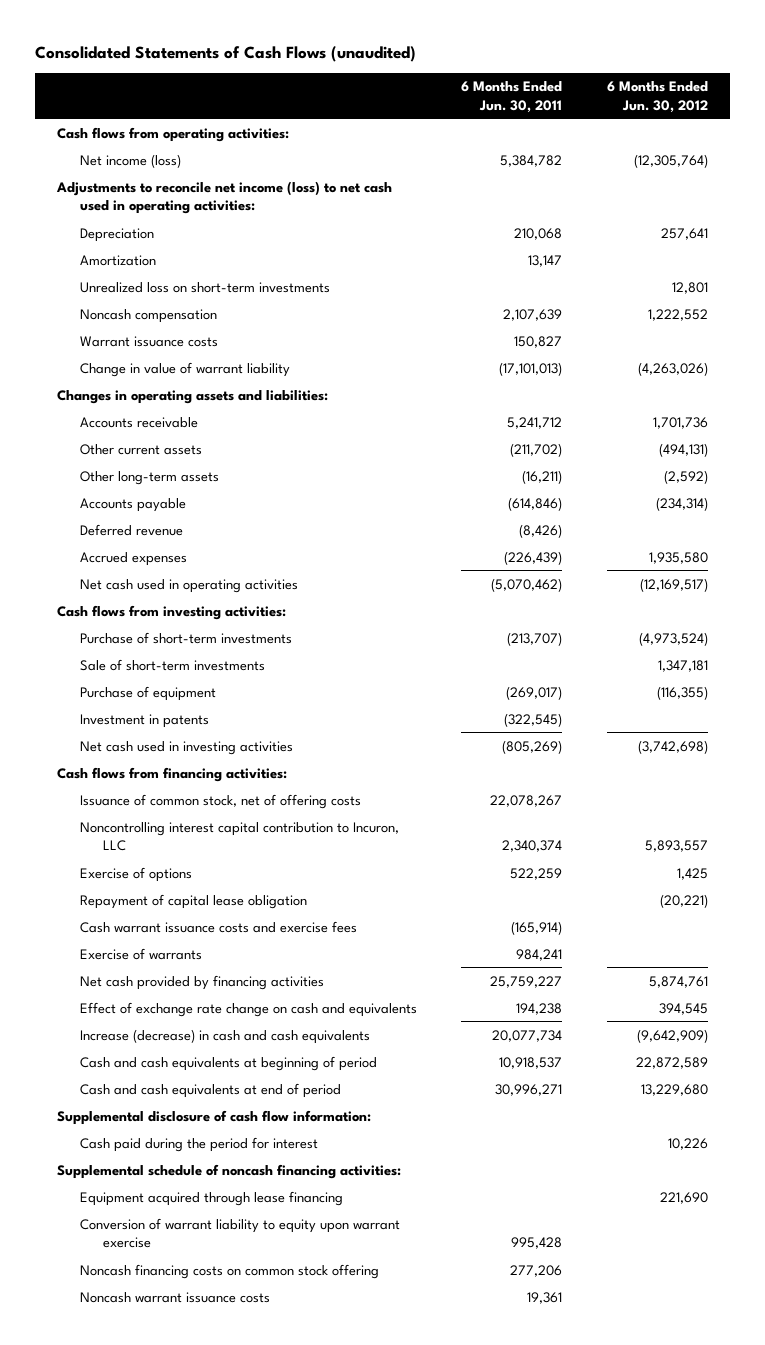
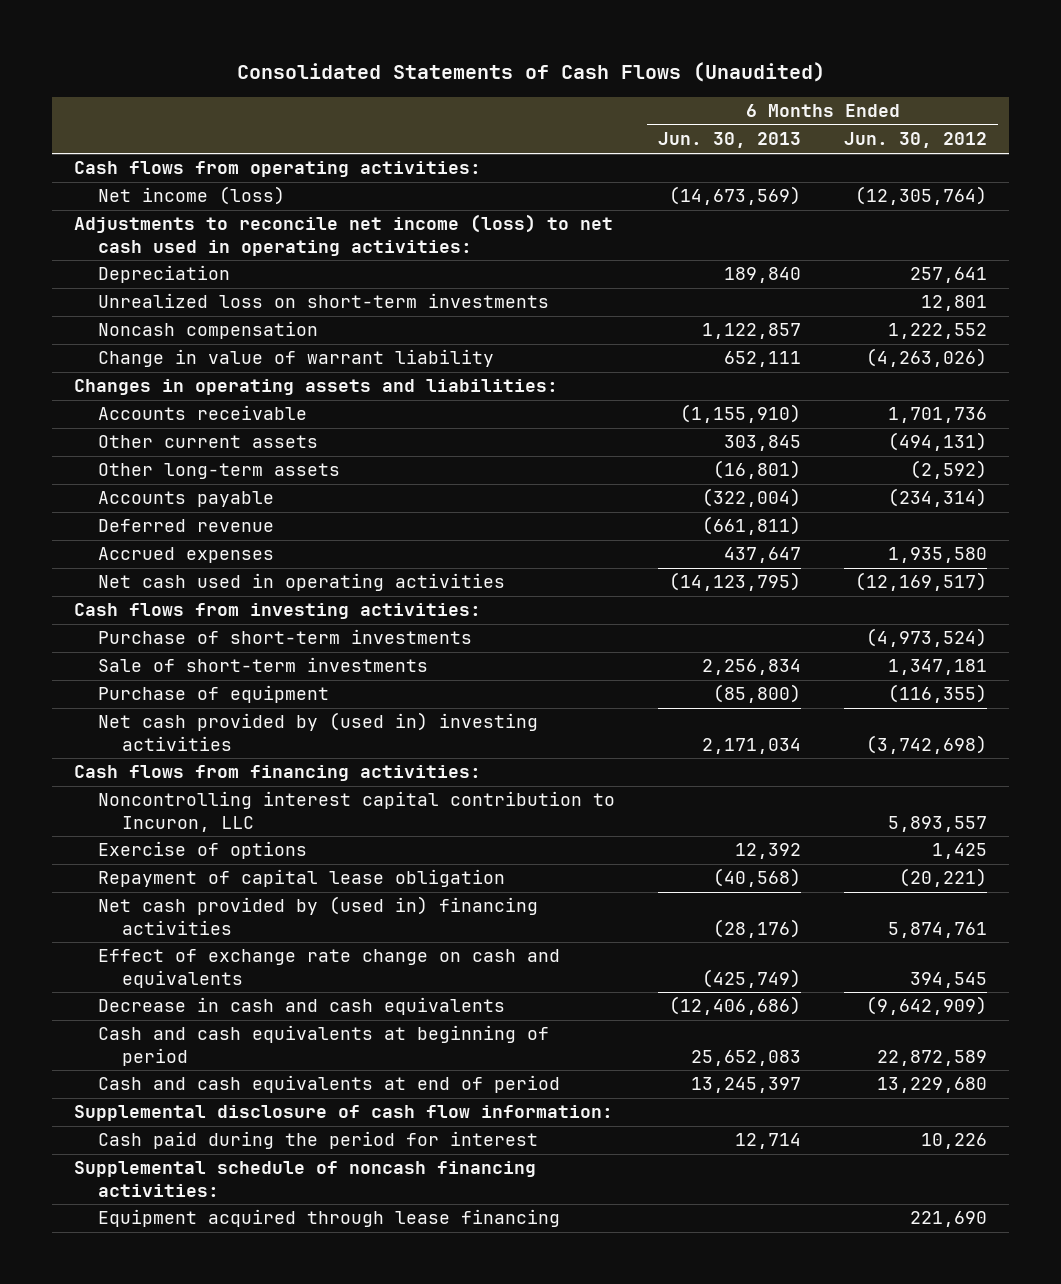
- Consolidated Statements of Cash Flows (unaudited)
+ Consolidated Statements of Cash Flows (Unaudited)
- | 6 Months Ended Jun. 30, 2011 | 6 Months Ended Jun. 30, 2012
+ | 6 Months Ended Jun. 30, 2013 | 6 Months Ended Jun. 30, 2012
- Amortization | 13,147 |
- Warrant issuance costs | 150,827 |
- Investment in patents | (322,545) |
- Net cash used in investing activities | (805,269) | (3,742,698)
+ Net cash provided by (used in) investing activities | 2,171,034 | (3,742,698)
- Issuance of common stock, net of offering costs | 22,078,267 |
- Cash warrant issuance costs and exercise fees | (165,914) |
- Exercise of warrants | 984,241 |
- Net cash provided by financing activities | 25,759,227 | 5,874,761
+ Net cash provided by (used in) financing activities | (28,176) | 5,874,761
- Increase (decrease) in cash and cash equivalents | 20,077,734 | (9,642,909)
+ Decrease in cash and cash equivalents | (12,406,686) | (9,642,909)
- Conversion of warrant liability to equity upon warrant exercise | 995,428 |
- Noncash financing costs on common stock offering | 277,206 |
- Noncash warrant issuance costs | 19,361 |

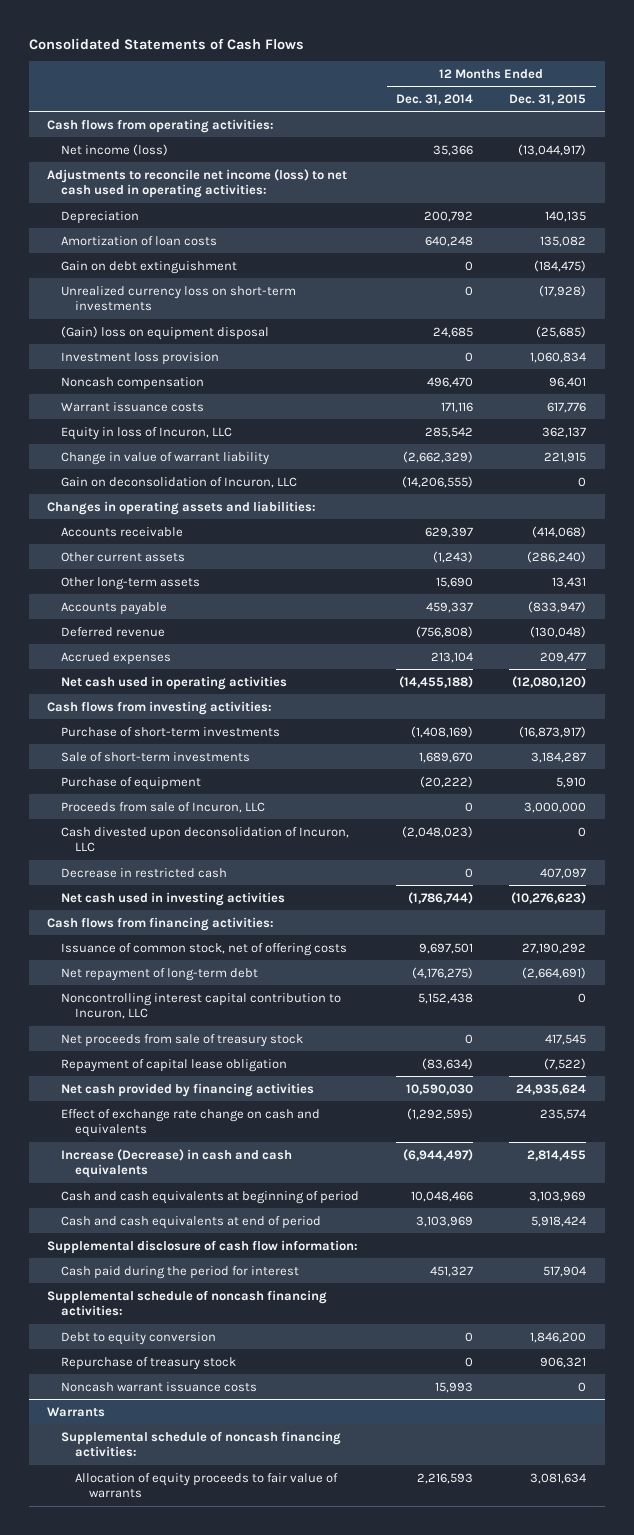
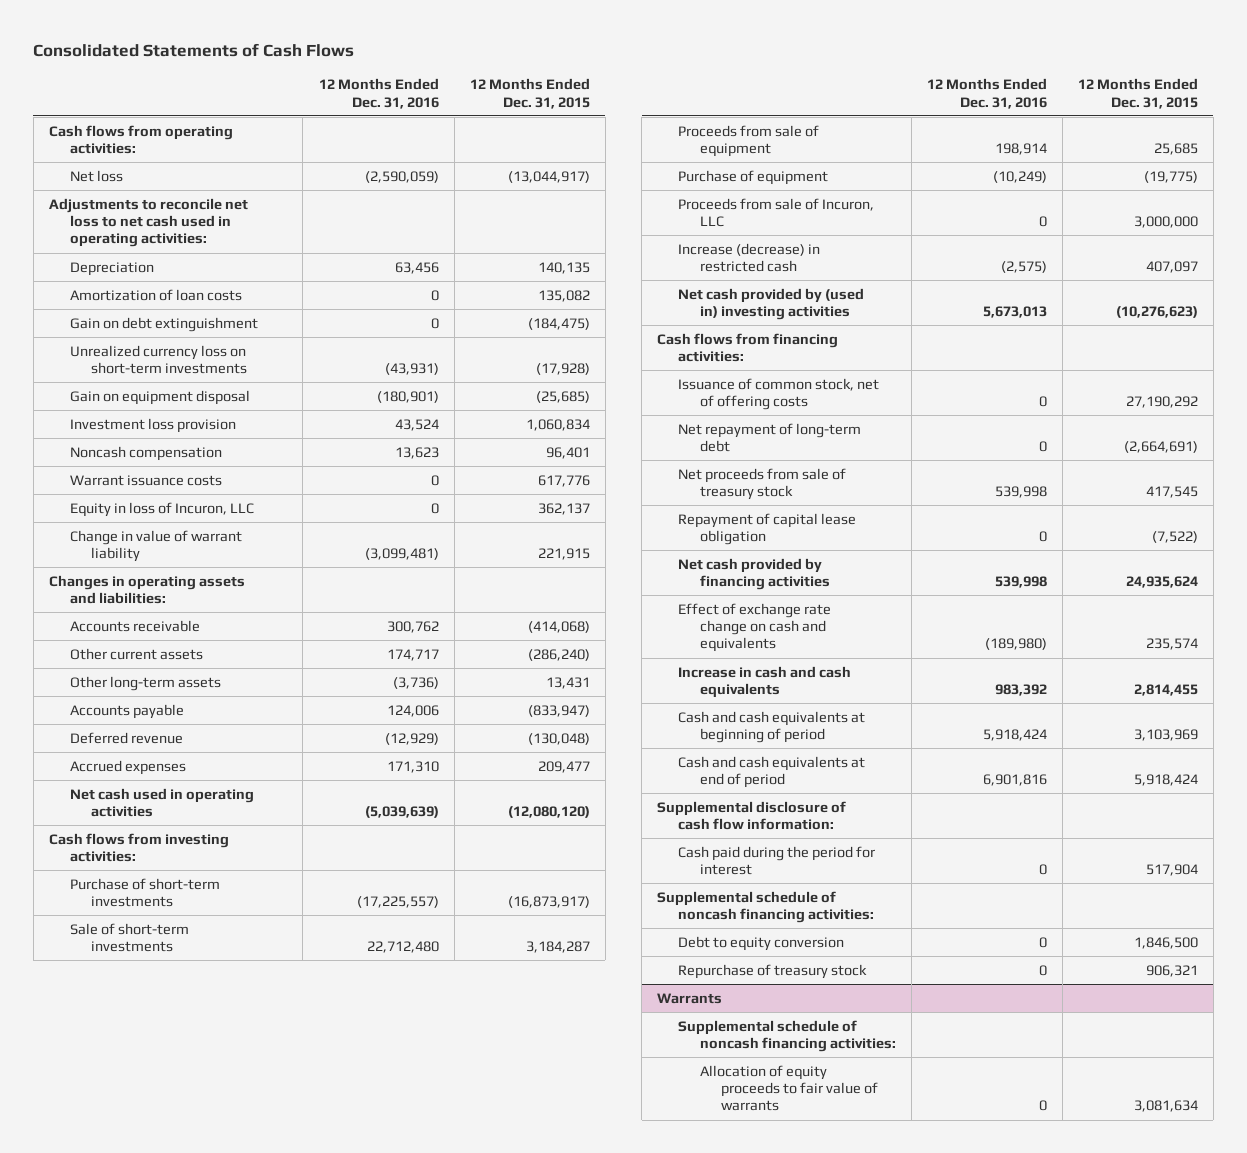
- | 12 Months Ended Dec. 31, 2014 | 12 Months Ended Dec. 31, 2015
+ | 12 Months Ended Dec. 31, 2016 | 12 Months Ended Dec. 31, 2015
- Net income (loss) | 35,366 | (13,044,917)
- Adjustments to reconcile net income (loss) to net cash used in operating activities:
+ Net loss | (2,590,059) | (13,044,917)
+ Adjustments to reconcile net loss to net cash used in operating activities:
- (Gain) loss on equipment disposal | 24,685 | (25,685)
+ Gain on equipment disposal | (180,901) | (25,685)
- Gain on deconsolidation of Incuron, LLC | (14,206,555) | 0
- Purchase of equipment | (20,222) | 5,910
+ Proceeds from sale of equipment | 198,914 | 25,685
+ Purchase of equipment | (10,249) | (19,775)
- Cash divested upon deconsolidation of Incuron, LLC | (2,048,023) | 0
- Decrease in restricted cash | 0 | 407,097
- Net cash used in investing activities | (1,786,744) | (10,276,623)
+ Increase (decrease) in restricted cash | (2,575) | 407,097
+ Net cash provided by (used in) investing activities | 5,673,013 | (10,276,623)
- Noncontrolling interest capital contribution to Incuron, LLC | 5,152,438 | 0
- Increase (Decrease) in cash and cash equivalents | (6,944,497) | 2,814,455
+ Increase in cash and cash equivalents | 983,392 | 2,814,455
- Debt to equity conversion | 0 | 1,846,200
+ Debt to equity conversion | 0 | 1,846,500
- Noncash warrant issuance costs | 15,993 | 0

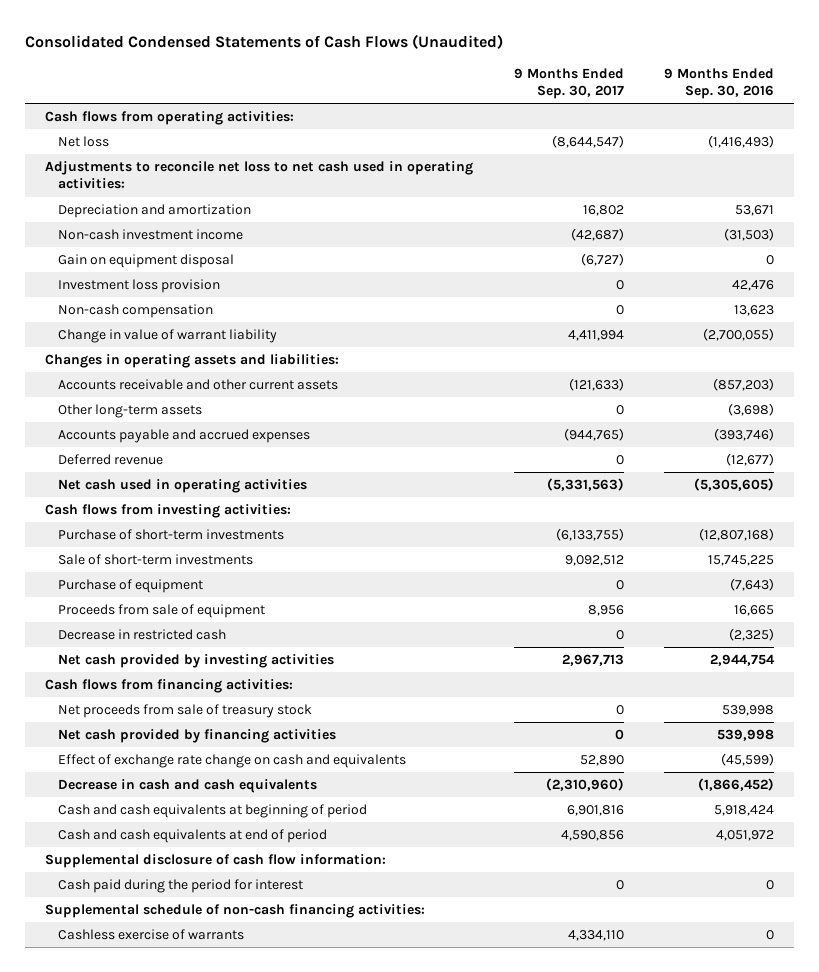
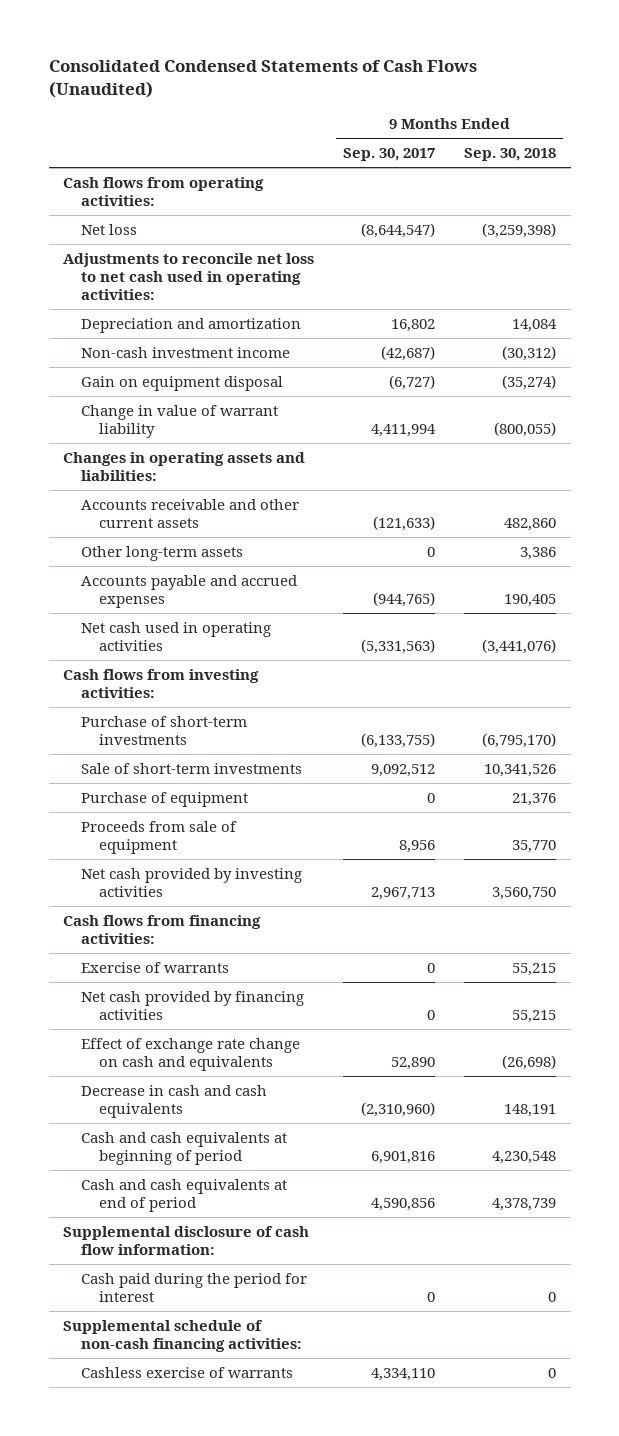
- | 9 Months Ended Sep. 30, 2017 | 9 Months Ended Sep. 30, 2016
+ | 9 Months Ended Sep. 30, 2017 | 9 Months Ended Sep. 30, 2018
- Investment loss provision | 0 | 42,476
- Non-cash compensation | 0 | 13,623
- Deferred revenue | 0 | (12,677)
- Decrease in restricted cash | 0 | (2,325)
- Net proceeds from sale of treasury stock | 0 | 539,998
+ Exercise of warrants | 0 | 55,215

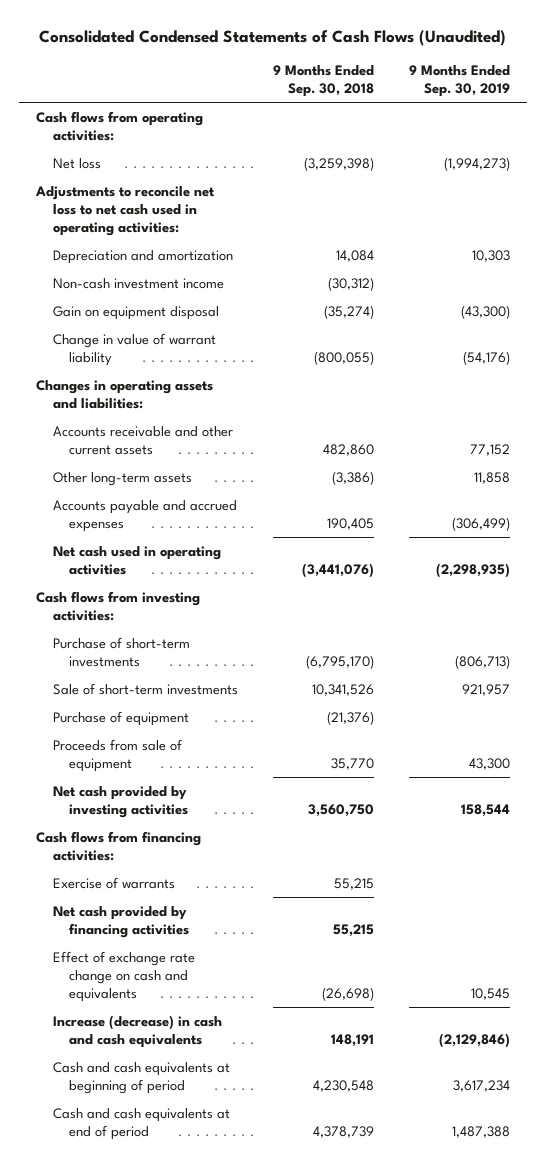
- | 9 Months Ended Sep. 30, 2017 | 9 Months Ended Sep. 30, 2018
+ | 9 Months Ended Sep. 30, 2018 | 9 Months Ended Sep. 30, 2019
- Other long-term assets | 0 | 3,386
+ Other long-term assets | (3,386) | 11,858
- Purchase of equipment | 0 | 21,376
+ Purchase of equipment | (21,376) |
- Decrease in cash and cash equivalents | (2,310,960) | 148,191
+ Increase (decrease) in cash and cash equivalents | 148,191 | (2,129,846)
- Supplemental disclosure of cash flow information:
- Cash paid during the period for interest | 0 | 0
- Supplemental schedule of non-cash financing activities:
- Cashless exercise of warrants | 4,334,110 | 0

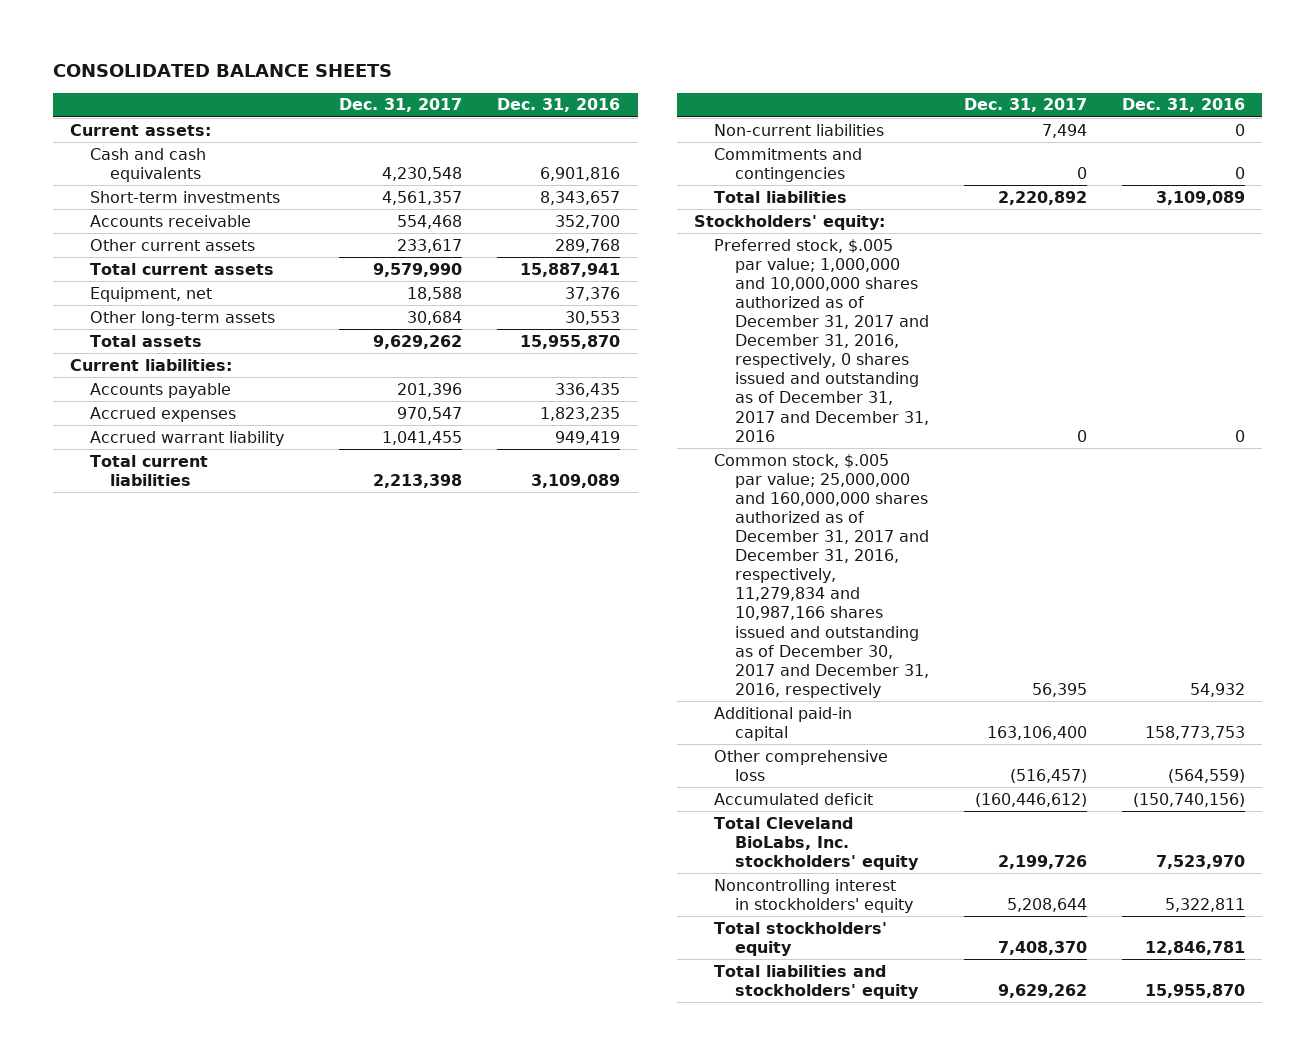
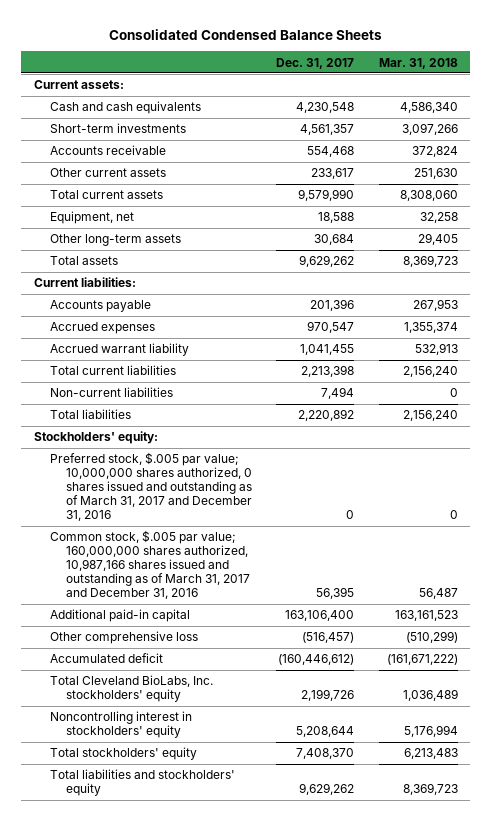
- CONSOLIDATED BALANCE SHEETS
+ Consolidated Condensed Balance Sheets
- | Dec. 31, 2017 | Dec. 31, 2016
+ | Dec. 31, 2017 | Mar. 31, 2018
- Commitments and contingencies | 0 | 0
- Preferred stock, $.005 par value; 1,000,000 and 10,000,000 shares authorized as of December 31, 2017 and December 31, 2016, respectively, 0 shares issued and outstanding as of December 31, 2017 and December 31, 2016 | 0 | 0
- Common stock, $.005 par value; 25,000,000 and 160,000,000 shares authorized as of December 31, 2017 and December 31, 2016, respectively, 11,279,834 and 10,987,166 shares issued and outstanding as of December 30, 2017 and December 31, 2016, respectively | 56,395 | 54,932
+ Preferred stock, $.005 par value; 10,000,000 shares authorized, 0 shares issued and outstanding as of March 31, 2017 and December 31, 2016 | 0 | 0
+ Common stock, $.005 par value; 160,000,000 shares authorized, 10,987,166 shares issued and outstanding as of March 31, 2017 and December 31, 2016 | 56,395 | 56,487

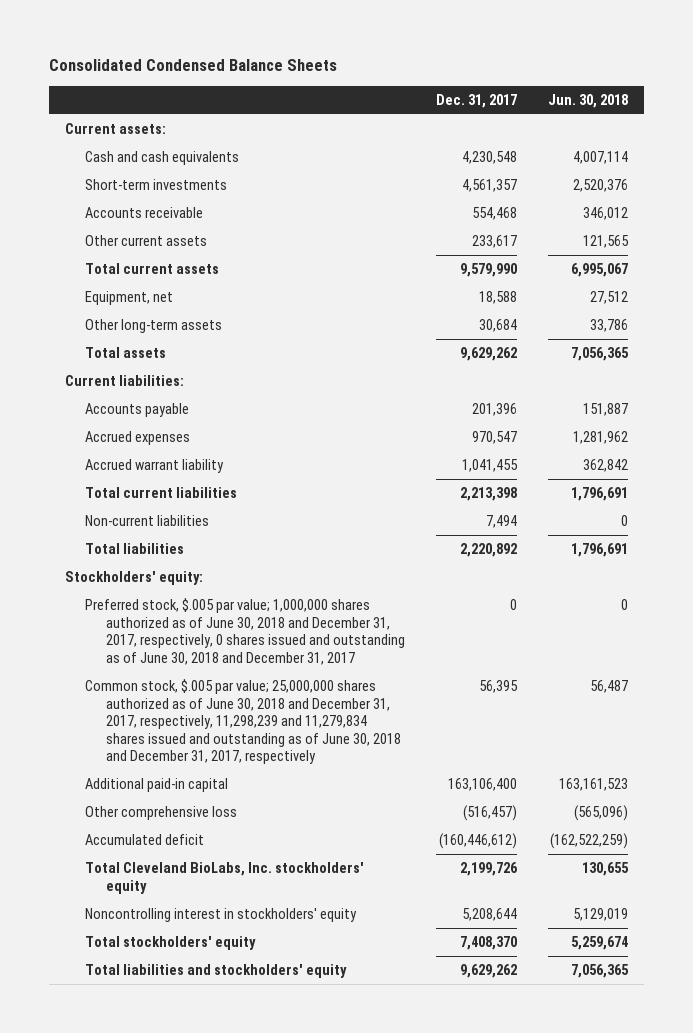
- | Dec. 31, 2017 | Mar. 31, 2018
+ | Dec. 31, 2017 | Jun. 30, 2018
- Preferred stock, $.005 par value; 10,000,000 shares authorized, 0 shares issued and outstanding as of March 31, 2017 and December 31, 2016 | 0 | 0
- Common stock, $.005 par value; 160,000,000 shares authorized, 10,987,166 shares issued and outstanding as of March 31, 2017 and December 31, 2016 | 56,395 | 56,487
+ Preferred stock, $.005 par value; 1,000,000 shares authorized as of June 30, 2018 and December 31, 2017, respectively, 0 shares issued and outstanding as of June 30, 2018 and December 31, 2017 | 0 | 0
+ Common stock, $.005 par value; 25,000,000 shares authorized as of June 30, 2018 and December 31, 2017, respectively, 11,298,239 and 11,279,834 shares issued and outstanding as of June 30, 2018 and December 31, 2017, respectively | 56,395 | 56,487

